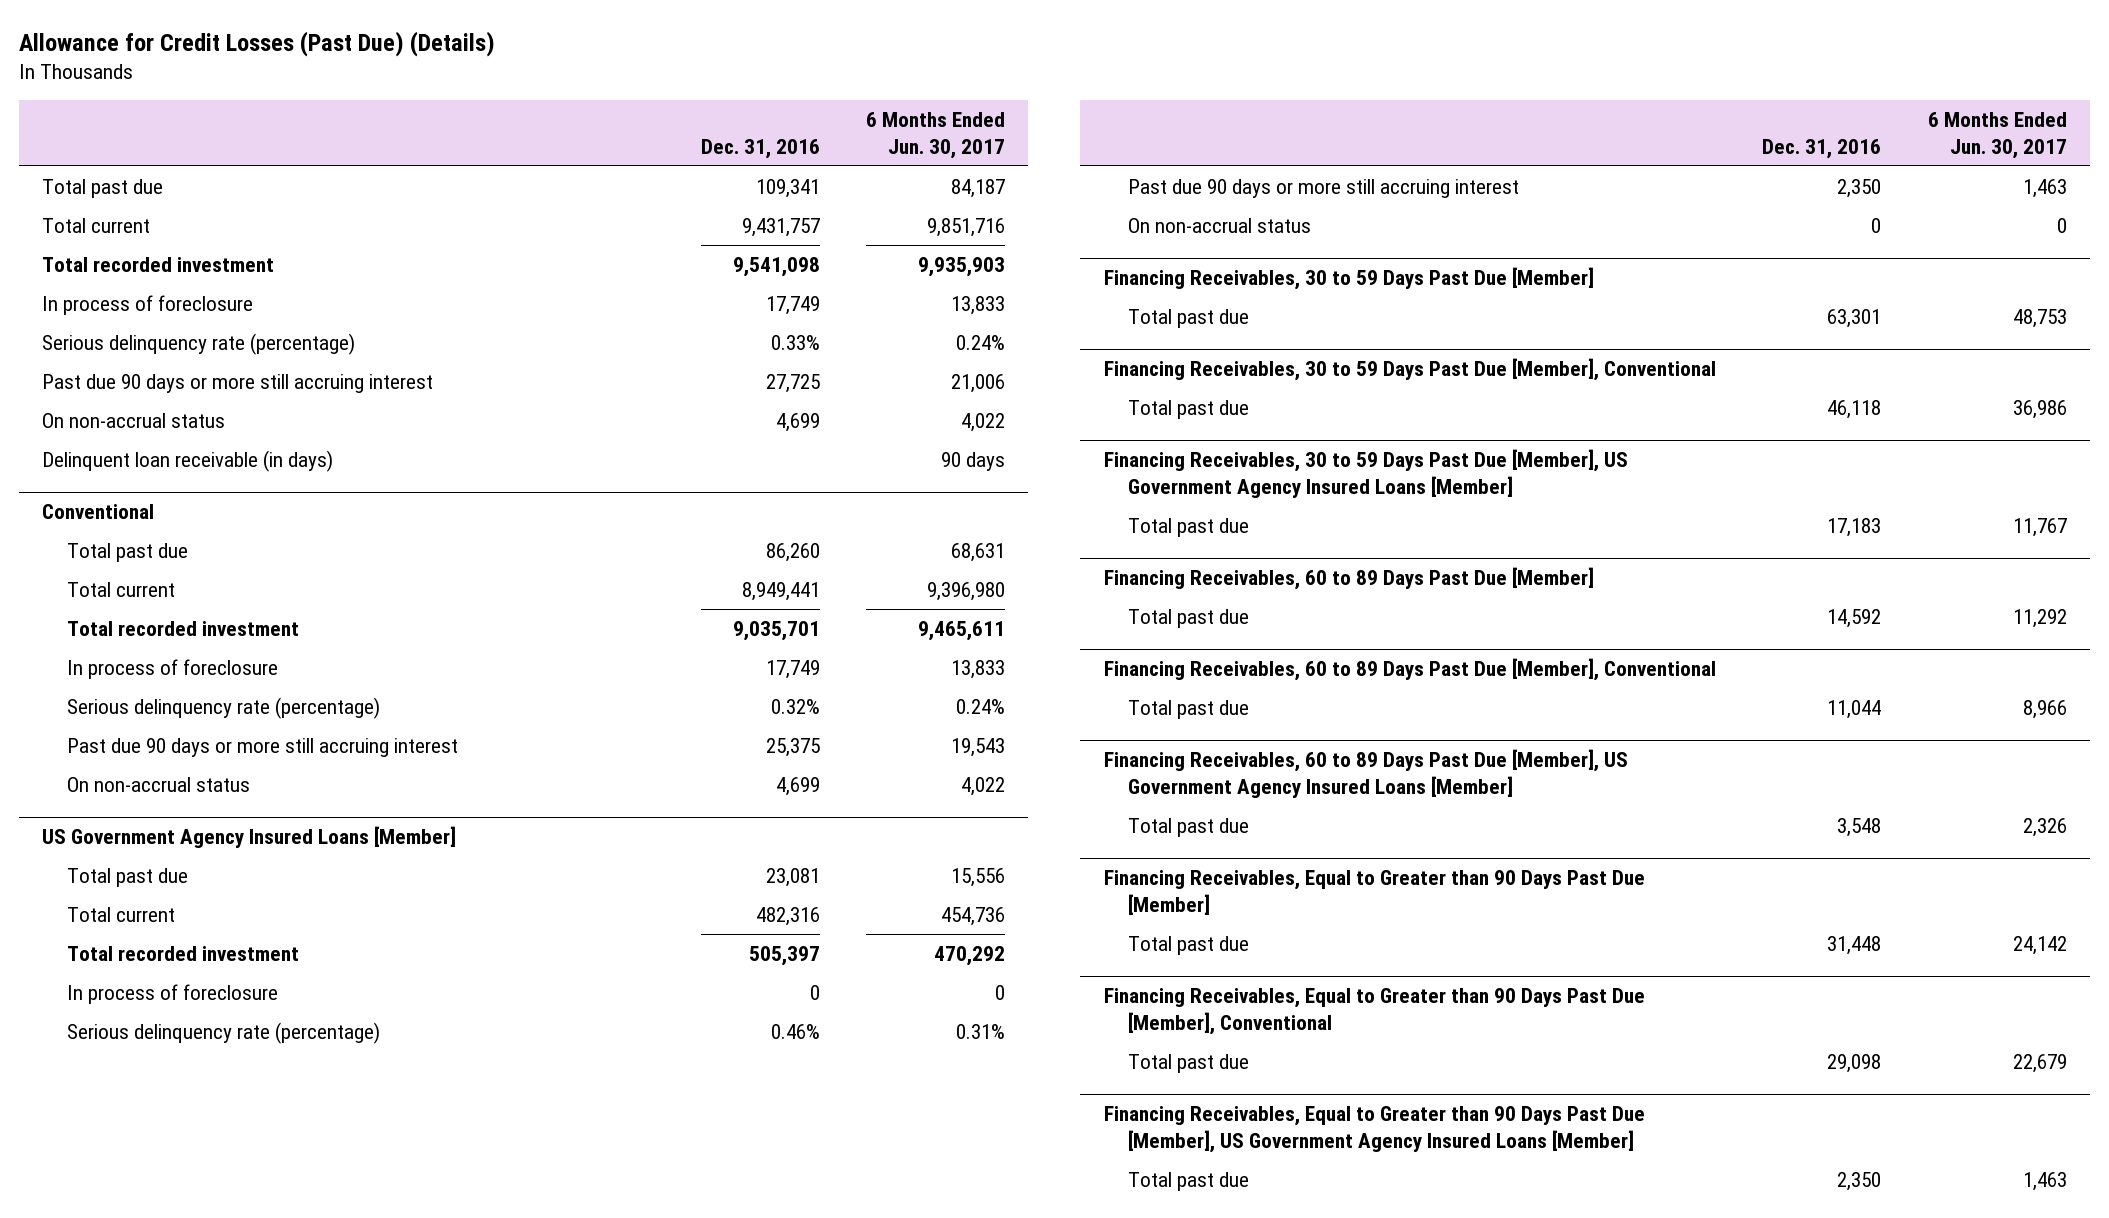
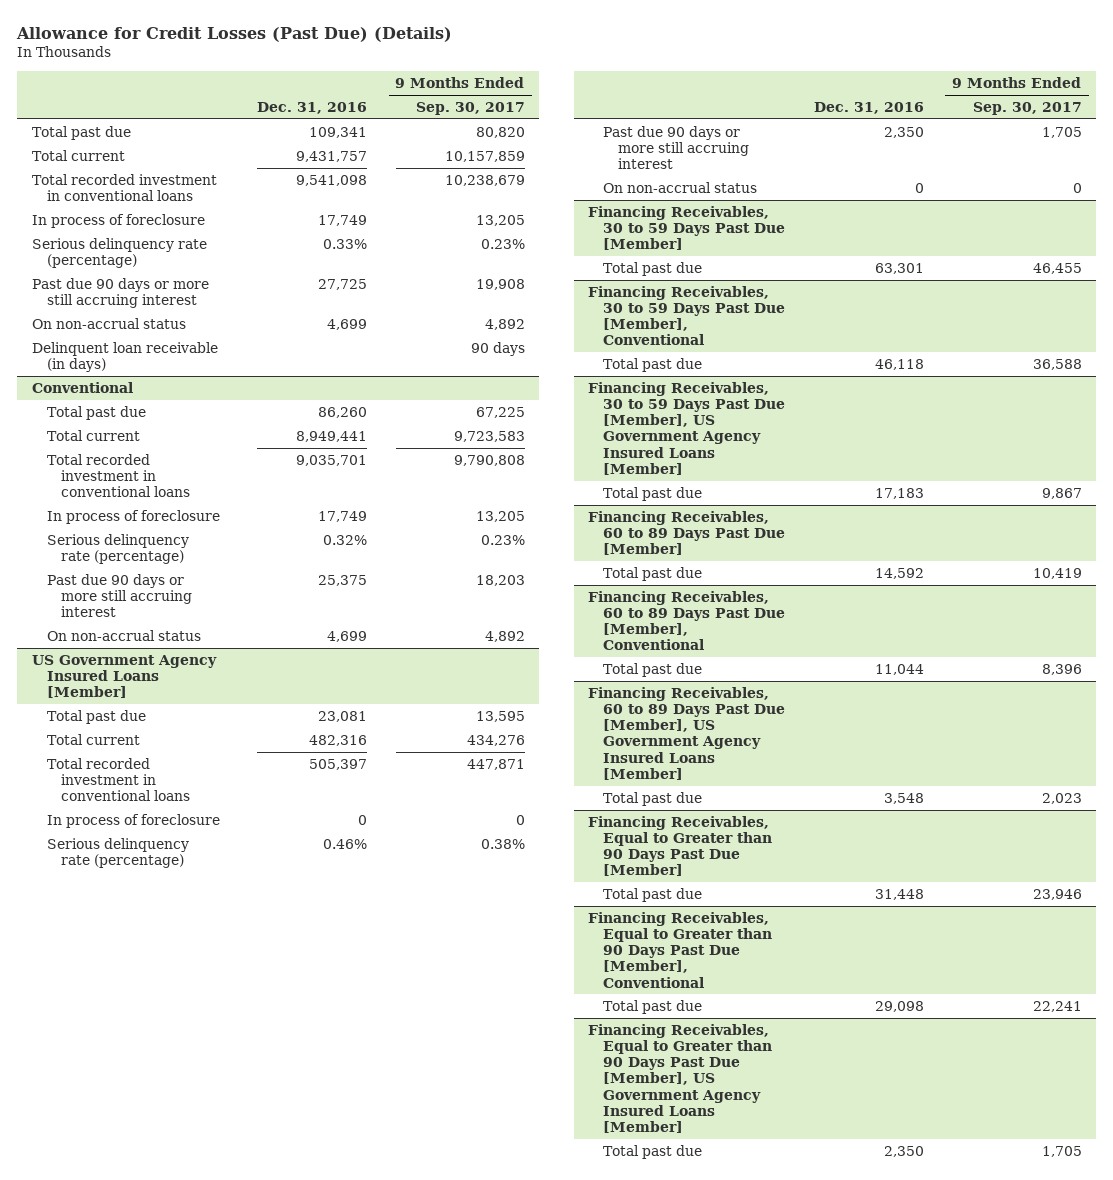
- | Dec. 31, 2016 | 6 Months Ended Jun. 30, 2017
+ | Dec. 31, 2016 | 9 Months Ended Sep. 30, 2017
- Total recorded investment | 9,541,098 | 9,935,903
+ Total recorded investment in conventional loans | 9,541,098 | 10,238,679
@ Conventional
- Total recorded investment | 9,035,701 | 9,465,611
+ Total recorded investment in conventional loans | 9,035,701 | 9,790,808
@ US Government Agency Insured Loans [Member]
- Total recorded investment | 505,397 | 470,292
+ Total recorded investment in conventional loans | 505,397 | 447,871

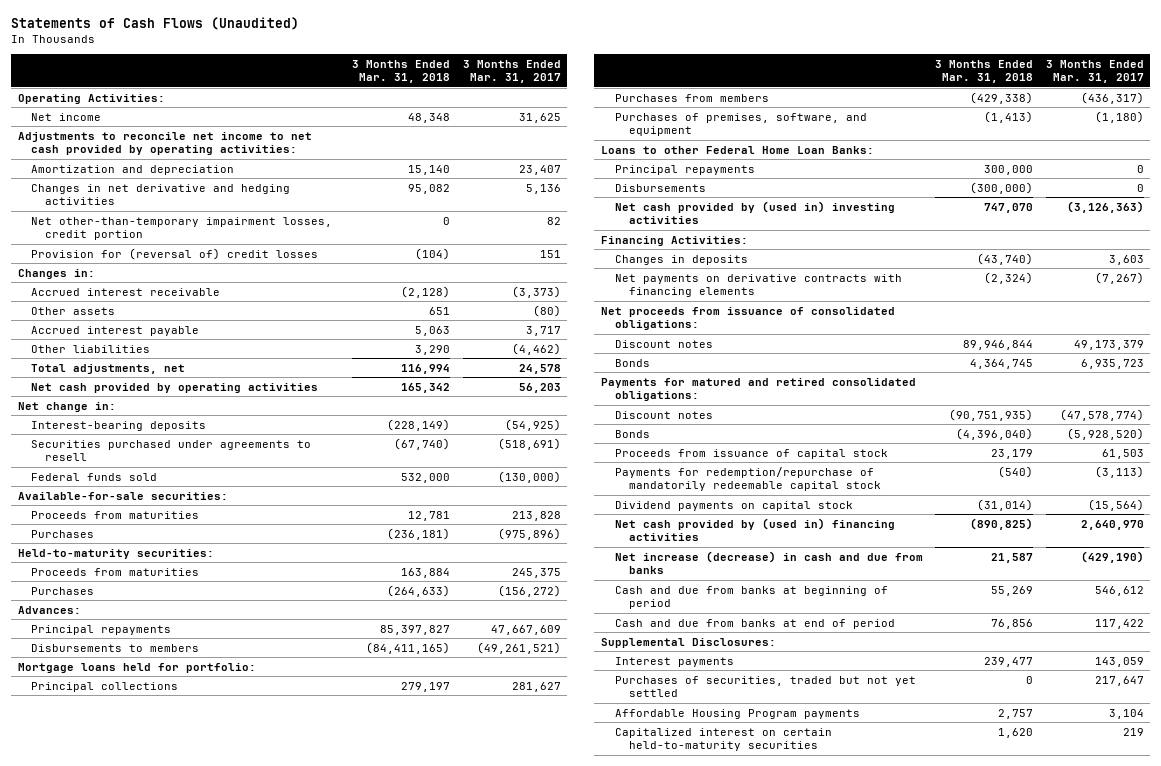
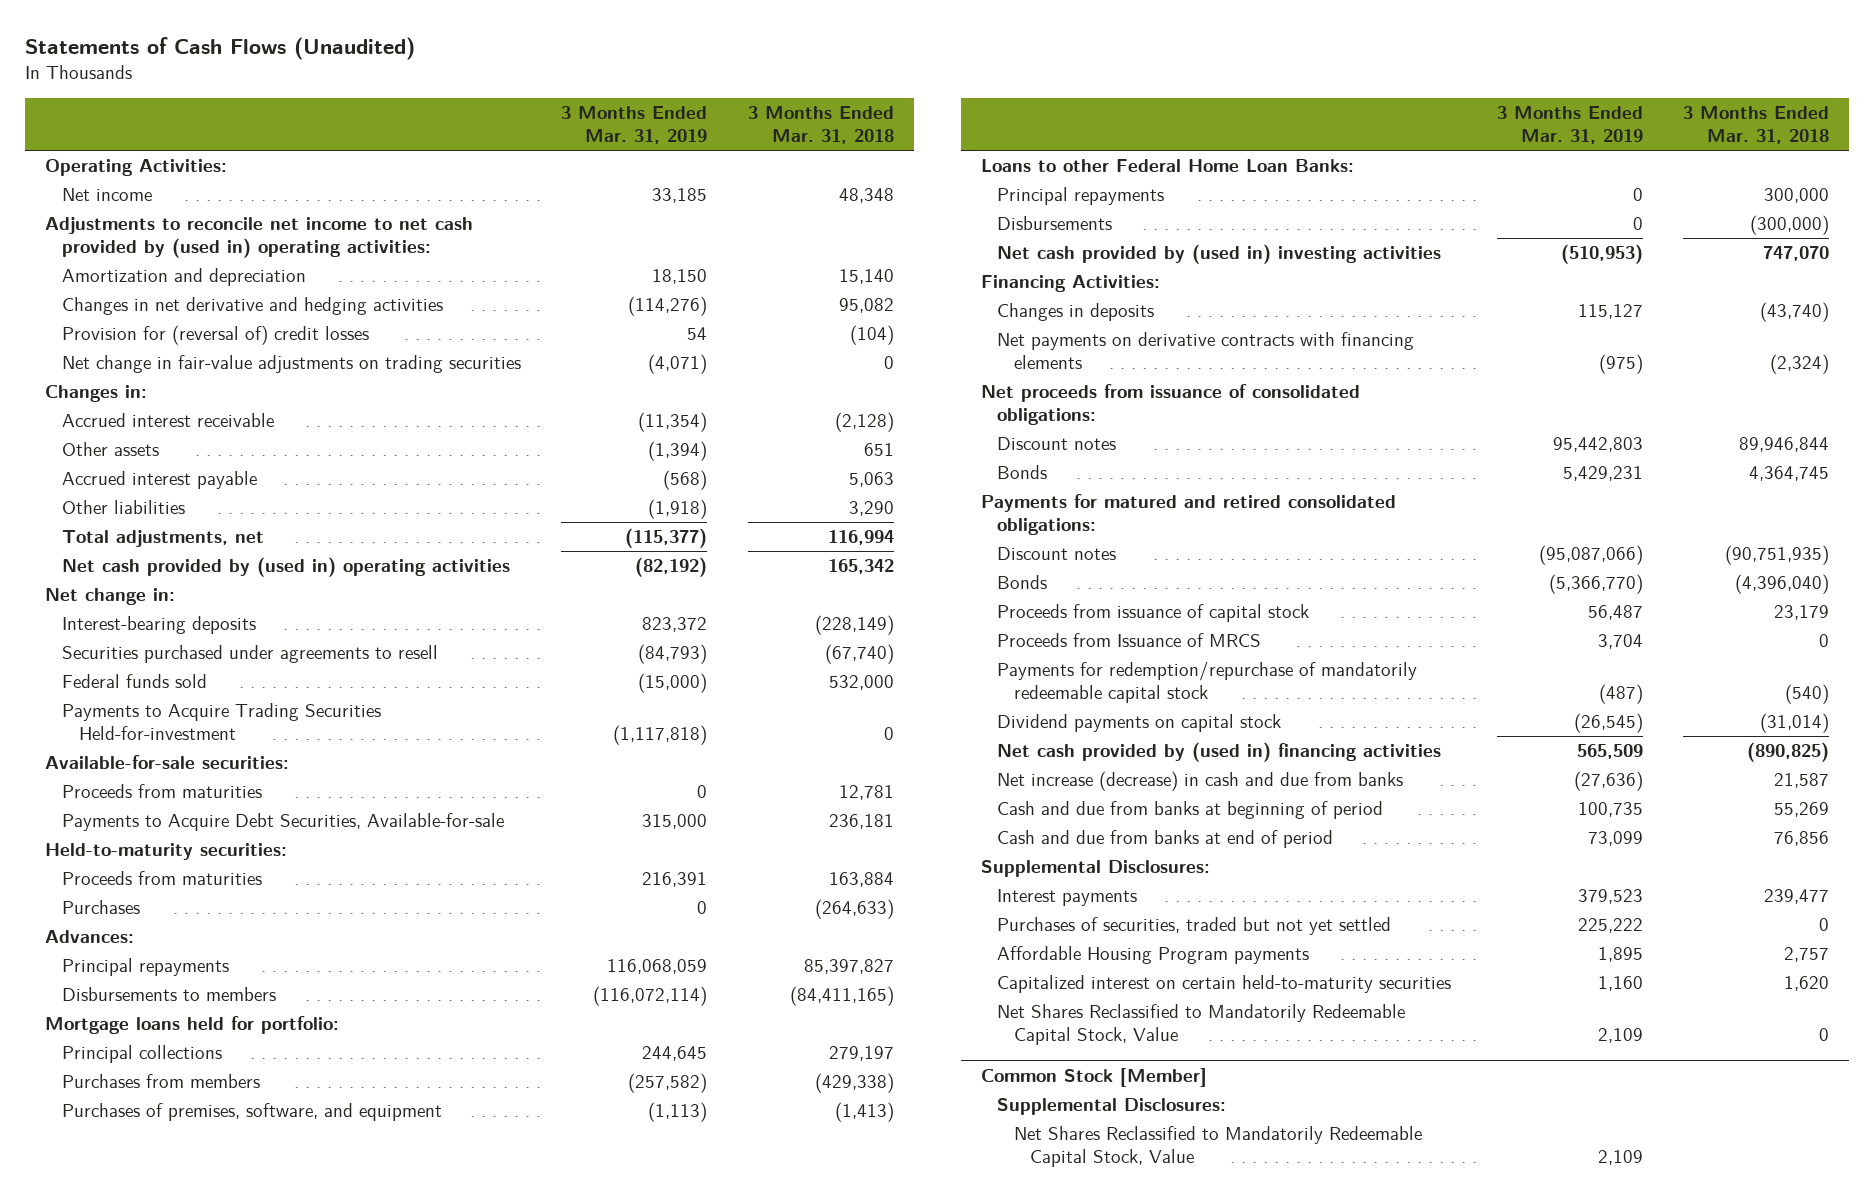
- | 3 Months Ended Mar. 31, 2018 | 3 Months Ended Mar. 31, 2017
+ | 3 Months Ended Mar. 31, 2019 | 3 Months Ended Mar. 31, 2018
- Adjustments to reconcile net income to net cash provided by operating activities:
+ Adjustments to reconcile net income to net cash provided by (used in) operating activities:
- Net other-than-temporary impairment losses, credit portion | 0 | 82
+ Net change in fair-value adjustments on trading securities | (4,071) | 0
- Net cash provided by operating activities | 165,342 | 56,203
+ Net cash provided by (used in) operating activities | (82,192) | 165,342
+ Payments to Acquire Trading Securities Held-for-investment | (1,117,818) | 0
- Purchases | (236,181) | (975,896)
+ Payments to Acquire Debt Securities, Available-for-sale | 315,000 | 236,181
+ Proceeds from Issuance of MRCS | 3,704 | 0
+ Net Shares Reclassified to Mandatorily Redeemable Capital Stock, Value | 2,109 | 0
+ Common Stock [Member]
+ Supplemental Disclosures:
+ Net Shares Reclassified to Mandatorily Redeemable Capital Stock, Value | 2,109 |

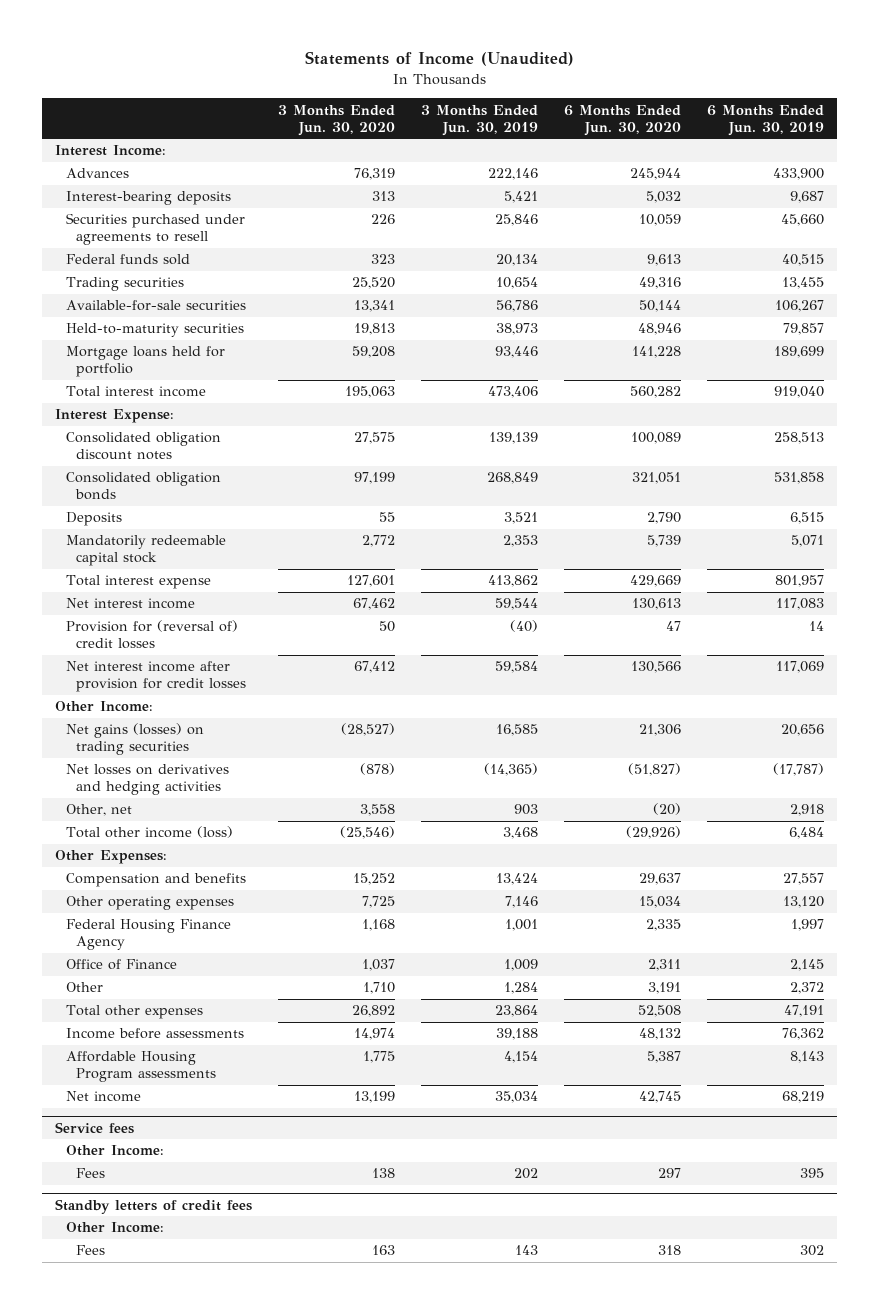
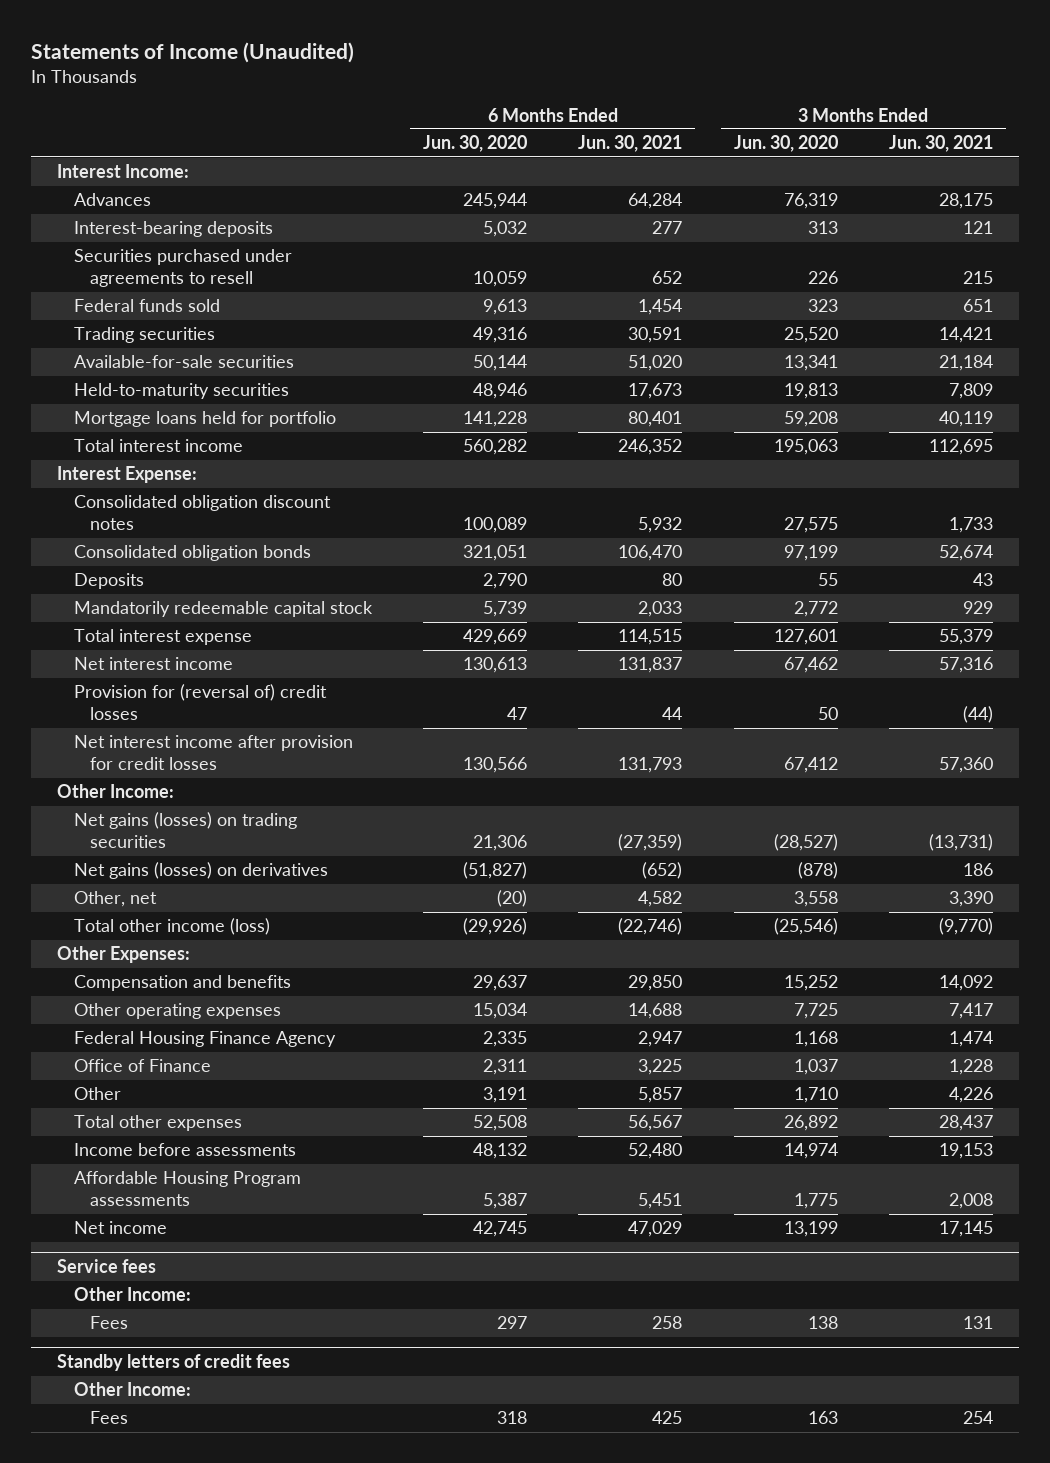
- | 3 Months Ended Jun. 30, 2020 | 3 Months Ended Jun. 30, 2019 | 6 Months Ended Jun. 30, 2020 | 6 Months Ended Jun. 30, 2019
+ | 6 Months Ended Jun. 30, 2020 | 6 Months Ended Jun. 30, 2021 | 3 Months Ended Jun. 30, 2020 | 3 Months Ended Jun. 30, 2021
- Net losses on derivatives and hedging activities | (878) | (14,365) | (51,827) | (17,787)
+ Net gains (losses) on derivatives | (51,827) | (652) | (878) | 186

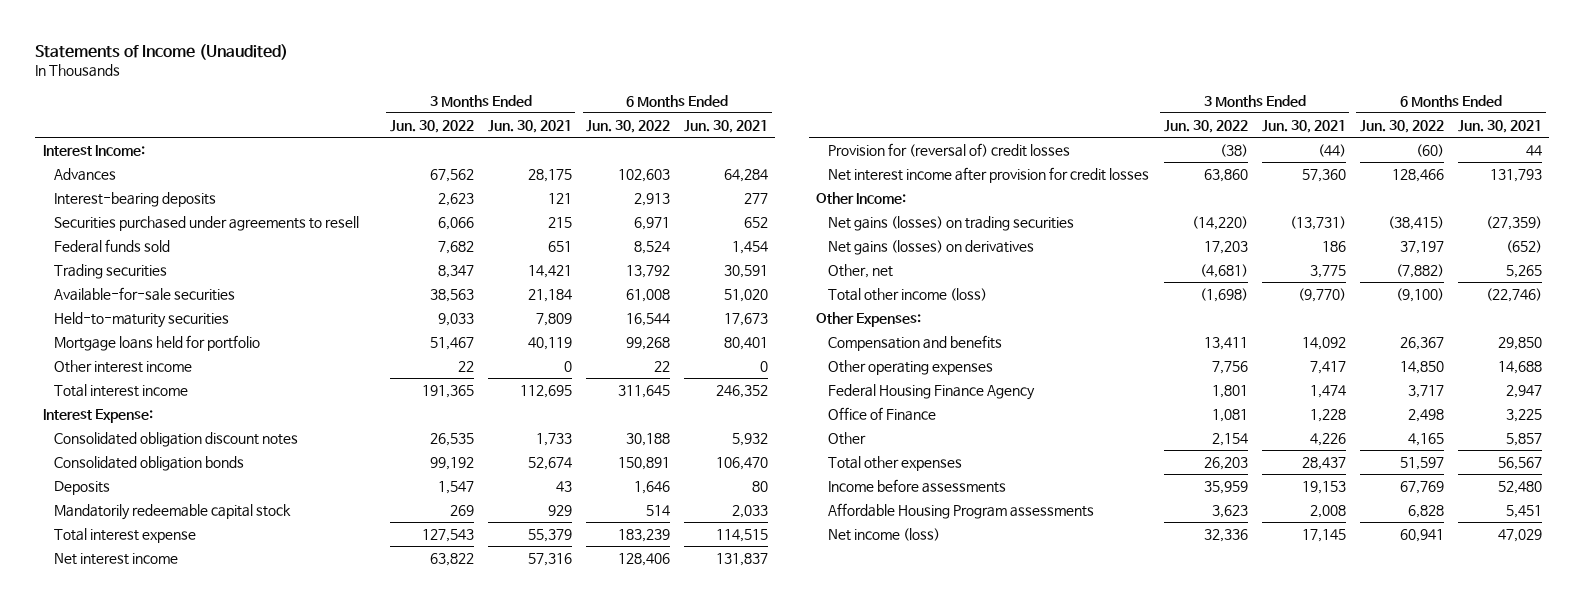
- | 6 Months Ended Jun. 30, 2020 | 6 Months Ended Jun. 30, 2021 | 3 Months Ended Jun. 30, 2020 | 3 Months Ended Jun. 30, 2021
+ | 3 Months Ended Jun. 30, 2022 | 3 Months Ended Jun. 30, 2021 | 6 Months Ended Jun. 30, 2022 | 6 Months Ended Jun. 30, 2021
+ Other interest income | 22 | 0 | 22 | 0
- Other, net | (20) | 4,582 | 3,558 | 3,390
+ Other, net | (4,681) | 3,775 | (7,882) | 5,265
- Net income | 42,745 | 47,029 | 13,199 | 17,145
- Service fees
- Other Income:
- Fees | 297 | 258 | 138 | 131
- Standby letters of credit fees
- Other Income:
- Fees | 318 | 425 | 163 | 254
+ Net income (loss) | 32,336 | 17,145 | 60,941 | 47,029

